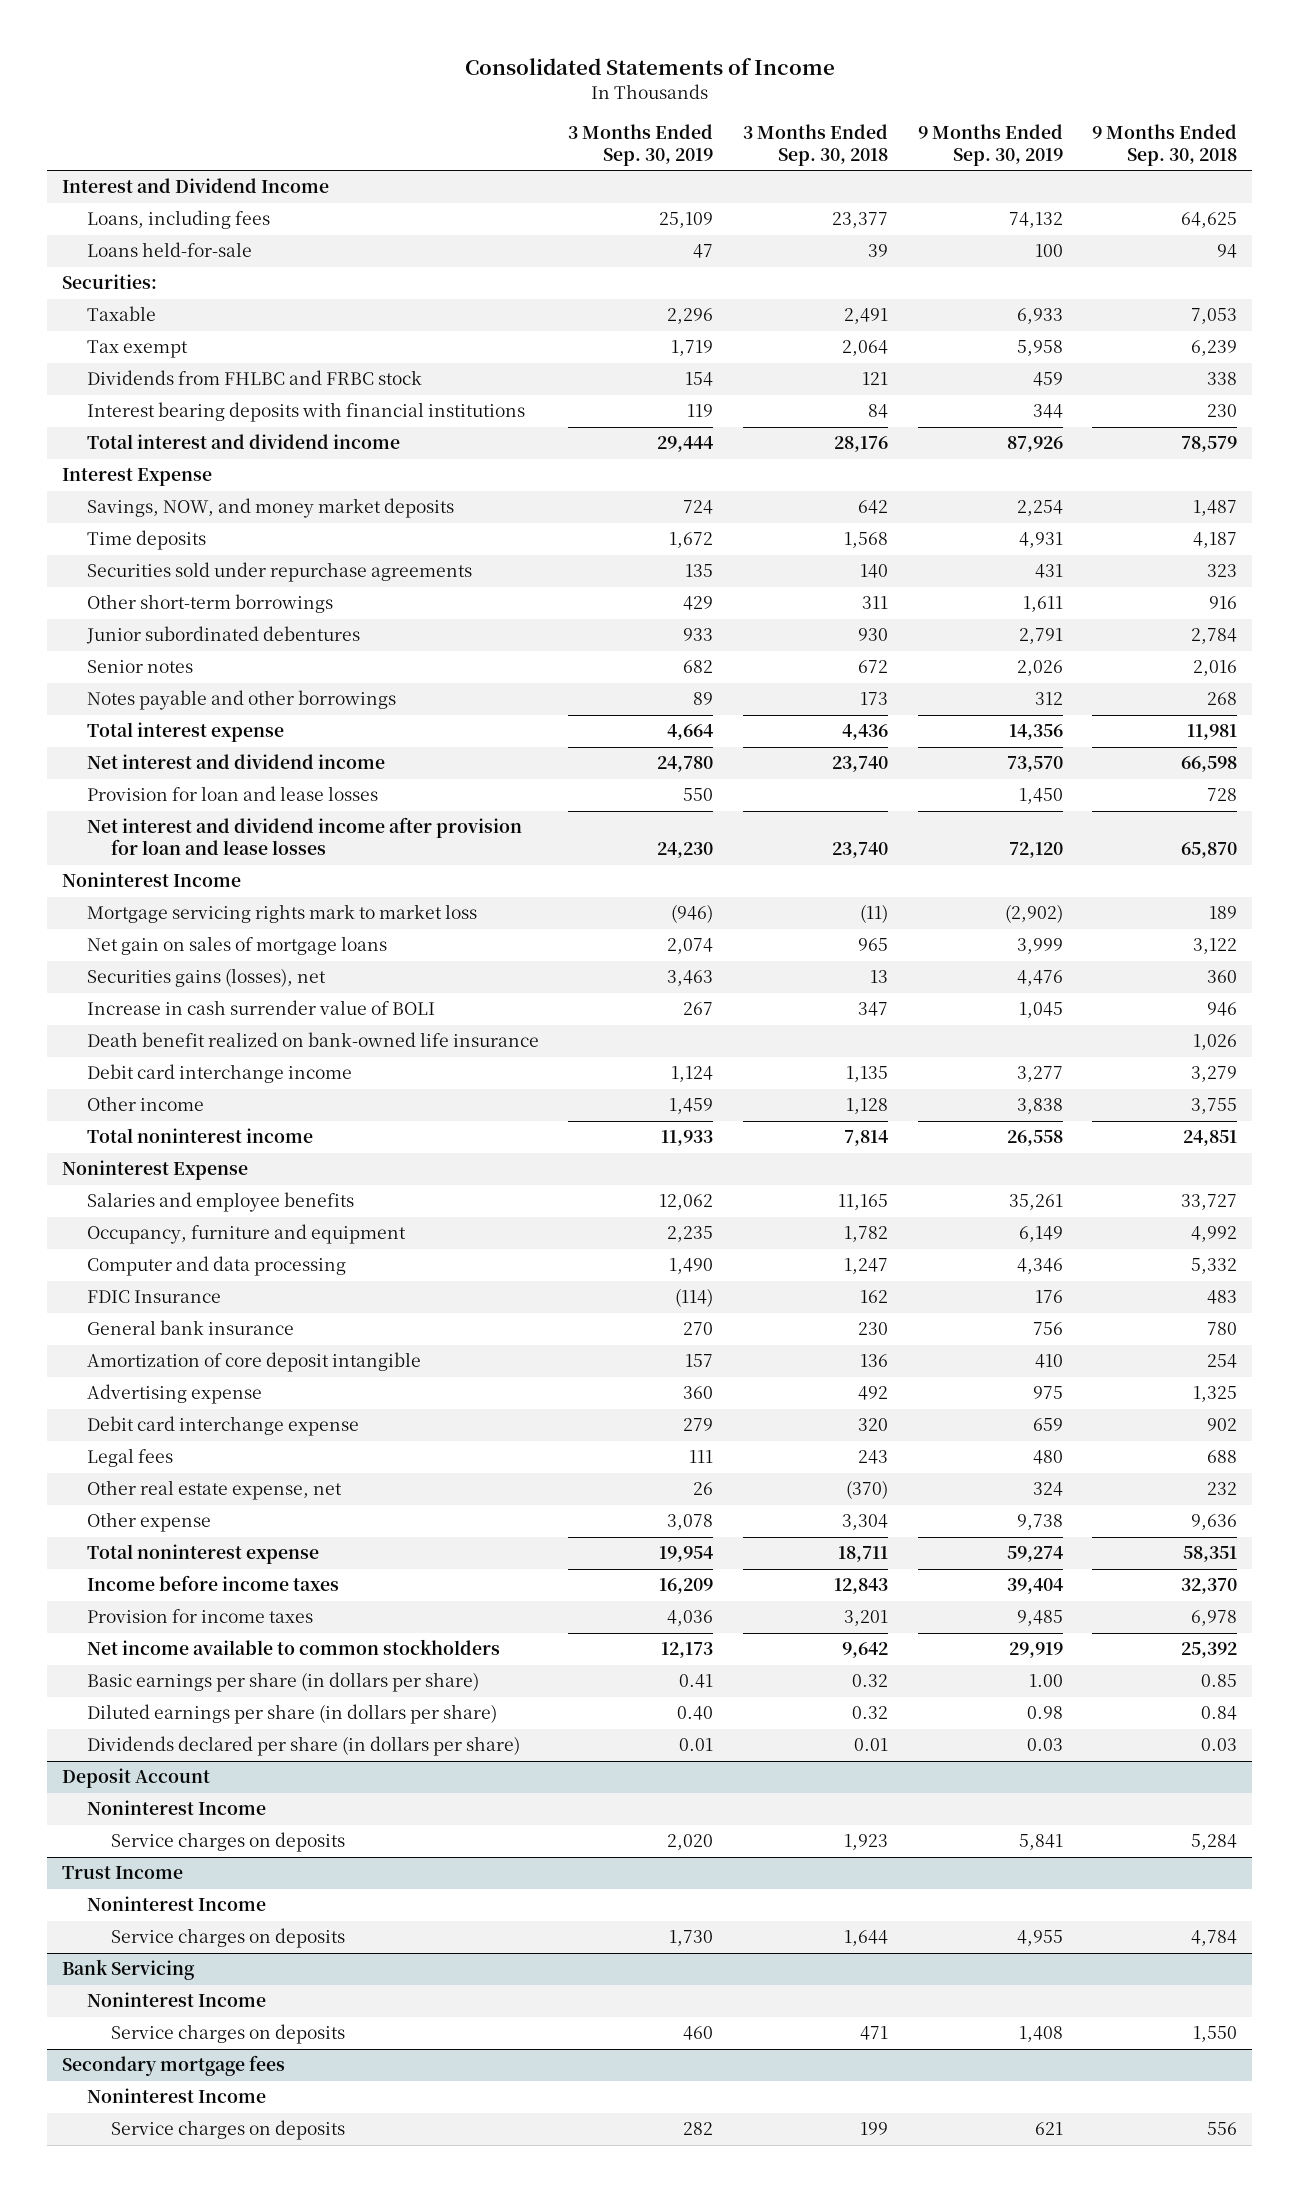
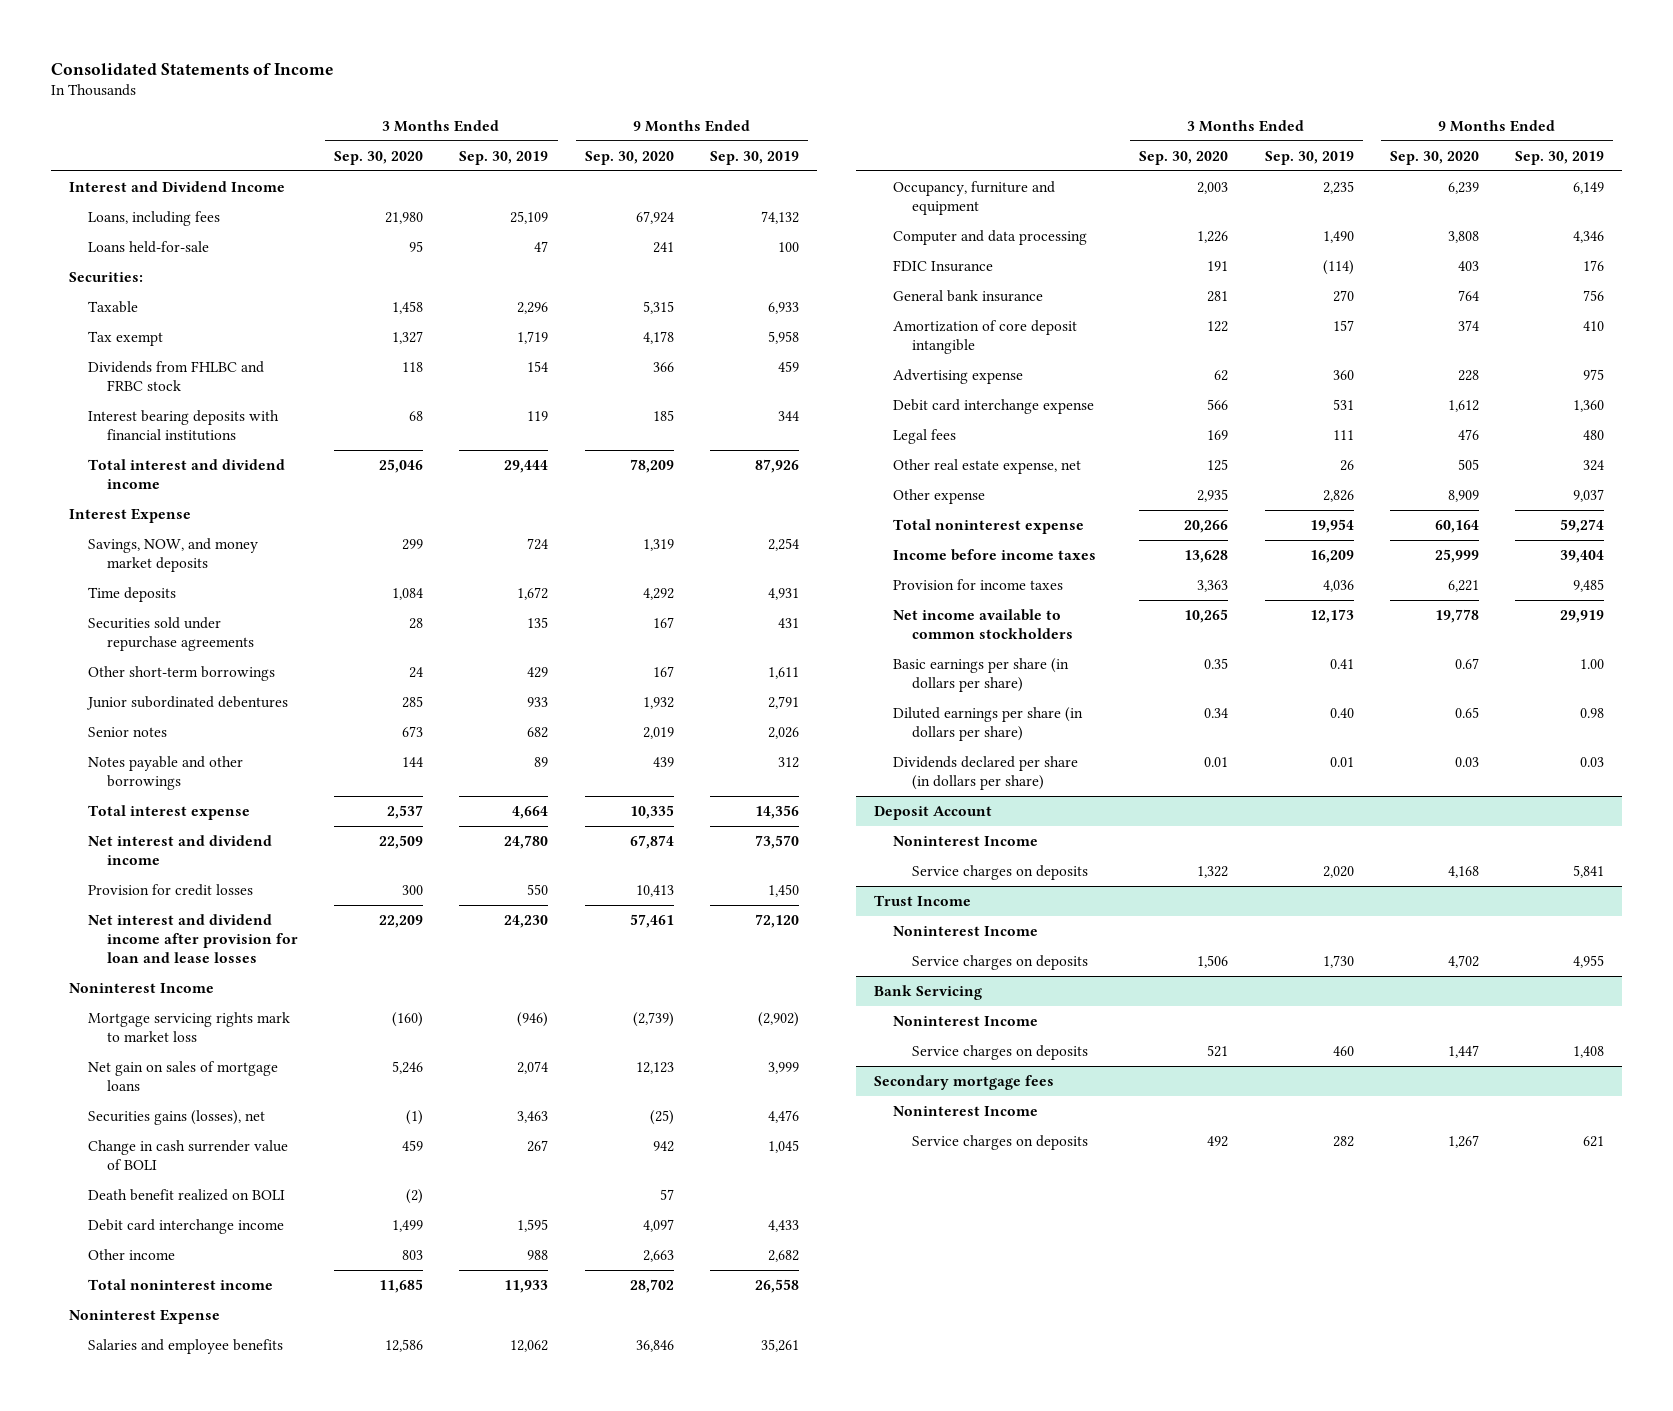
- | 3 Months Ended Sep. 30, 2019 | 3 Months Ended Sep. 30, 2018 | 9 Months Ended Sep. 30, 2019 | 9 Months Ended Sep. 30, 2018
+ | 3 Months Ended Sep. 30, 2020 | 3 Months Ended Sep. 30, 2019 | 9 Months Ended Sep. 30, 2020 | 9 Months Ended Sep. 30, 2019
- Provision for loan and lease losses | 550 | | 1,450 | 728
+ Provision for credit losses | 300 | 550 | 10,413 | 1,450
- Increase in cash surrender value of BOLI | 267 | 347 | 1,045 | 946
- Death benefit realized on bank-owned life insurance | | | | 1,026
- Debit card interchange income | 1,124 | 1,135 | 3,277 | 3,279
- Other income | 1,459 | 1,128 | 3,838 | 3,755
+ Change in cash surrender value of BOLI | 459 | 267 | 942 | 1,045
+ Death benefit realized on BOLI | (2) | | 57 |
+ Debit card interchange income | 1,499 | 1,595 | 4,097 | 4,433
+ Other income | 803 | 988 | 2,663 | 2,682
- Debit card interchange expense | 279 | 320 | 659 | 902
+ Debit card interchange expense | 566 | 531 | 1,612 | 1,360
- Other expense | 3,078 | 3,304 | 9,738 | 9,636
+ Other expense | 2,935 | 2,826 | 8,909 | 9,037

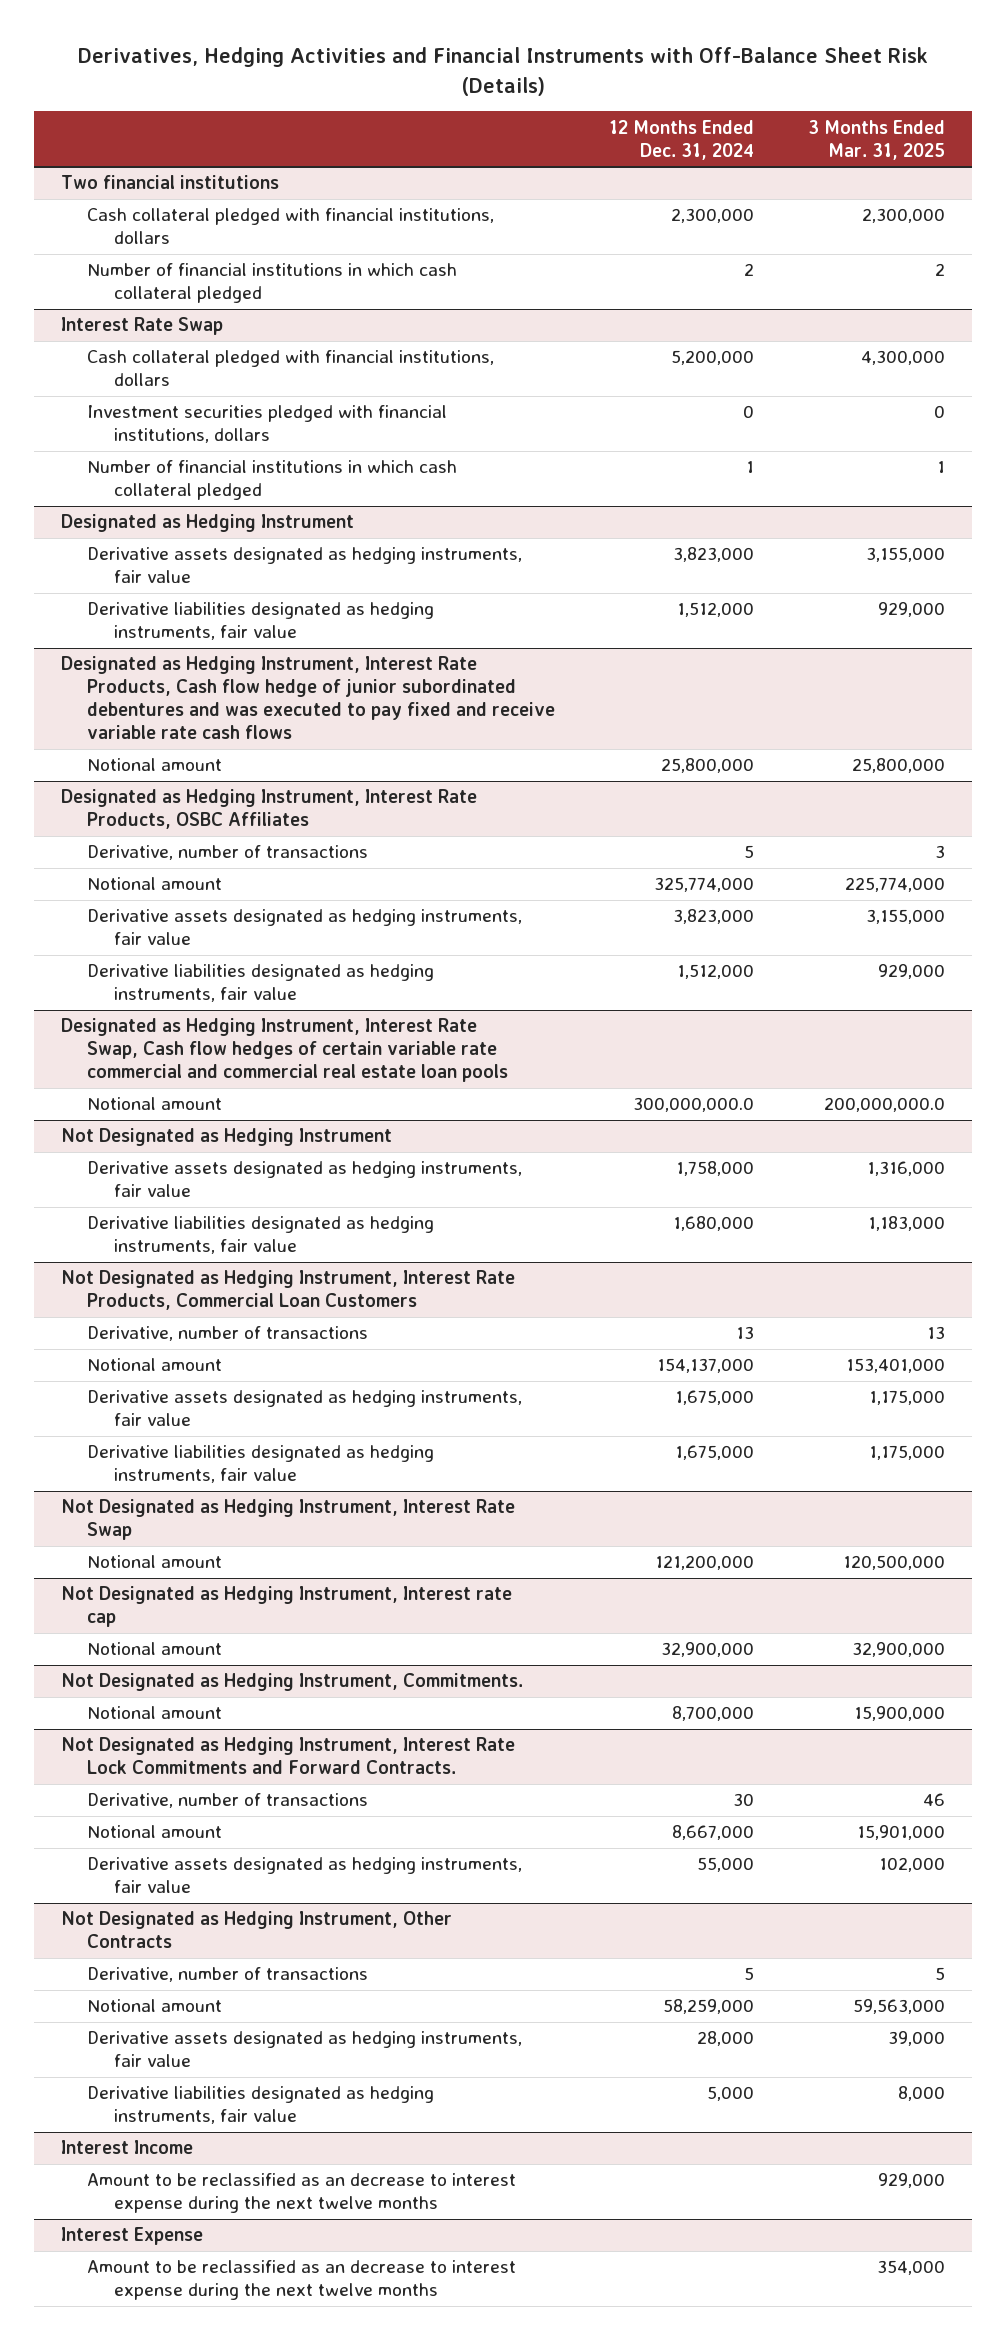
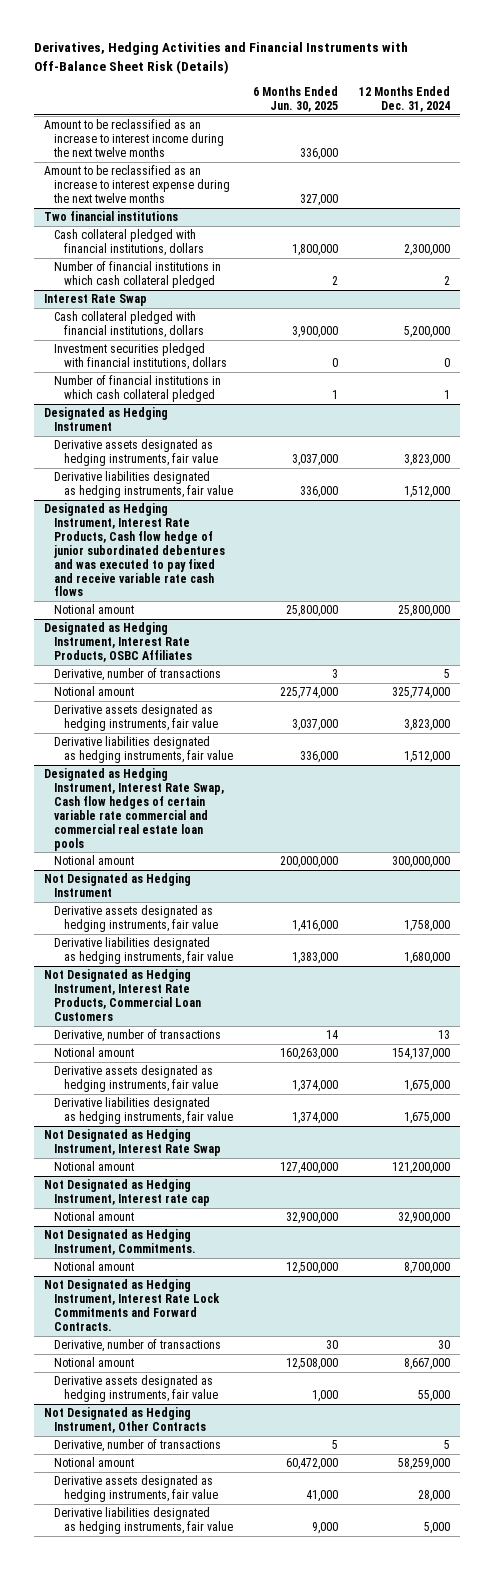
- | 12 Months Ended Dec. 31, 2024 | 3 Months Ended Mar. 31, 2025
+ | 6 Months Ended Jun. 30, 2025 | 12 Months Ended Dec. 31, 2024
+ Amount to be reclassified as an increase to interest income during the next twelve months | 336,000 |
+ Amount to be reclassified as an increase to interest expense during the next twelve months | 327,000 |
@ Designated as Hedging Instrument, Interest Rate Swap, Cash flow hedges of certain variable rate commercial and commercial real estate loan pools
- Notional amount | 300,000,000.0 | 200,000,000.0
+ Notional amount | 200,000,000 | 300,000,000
- Interest Income
- Amount to be reclassified as an decrease to interest expense during the next twelve months | | 929,000
- Interest Expense
- Amount to be reclassified as an decrease to interest expense during the next twelve months | | 354,000

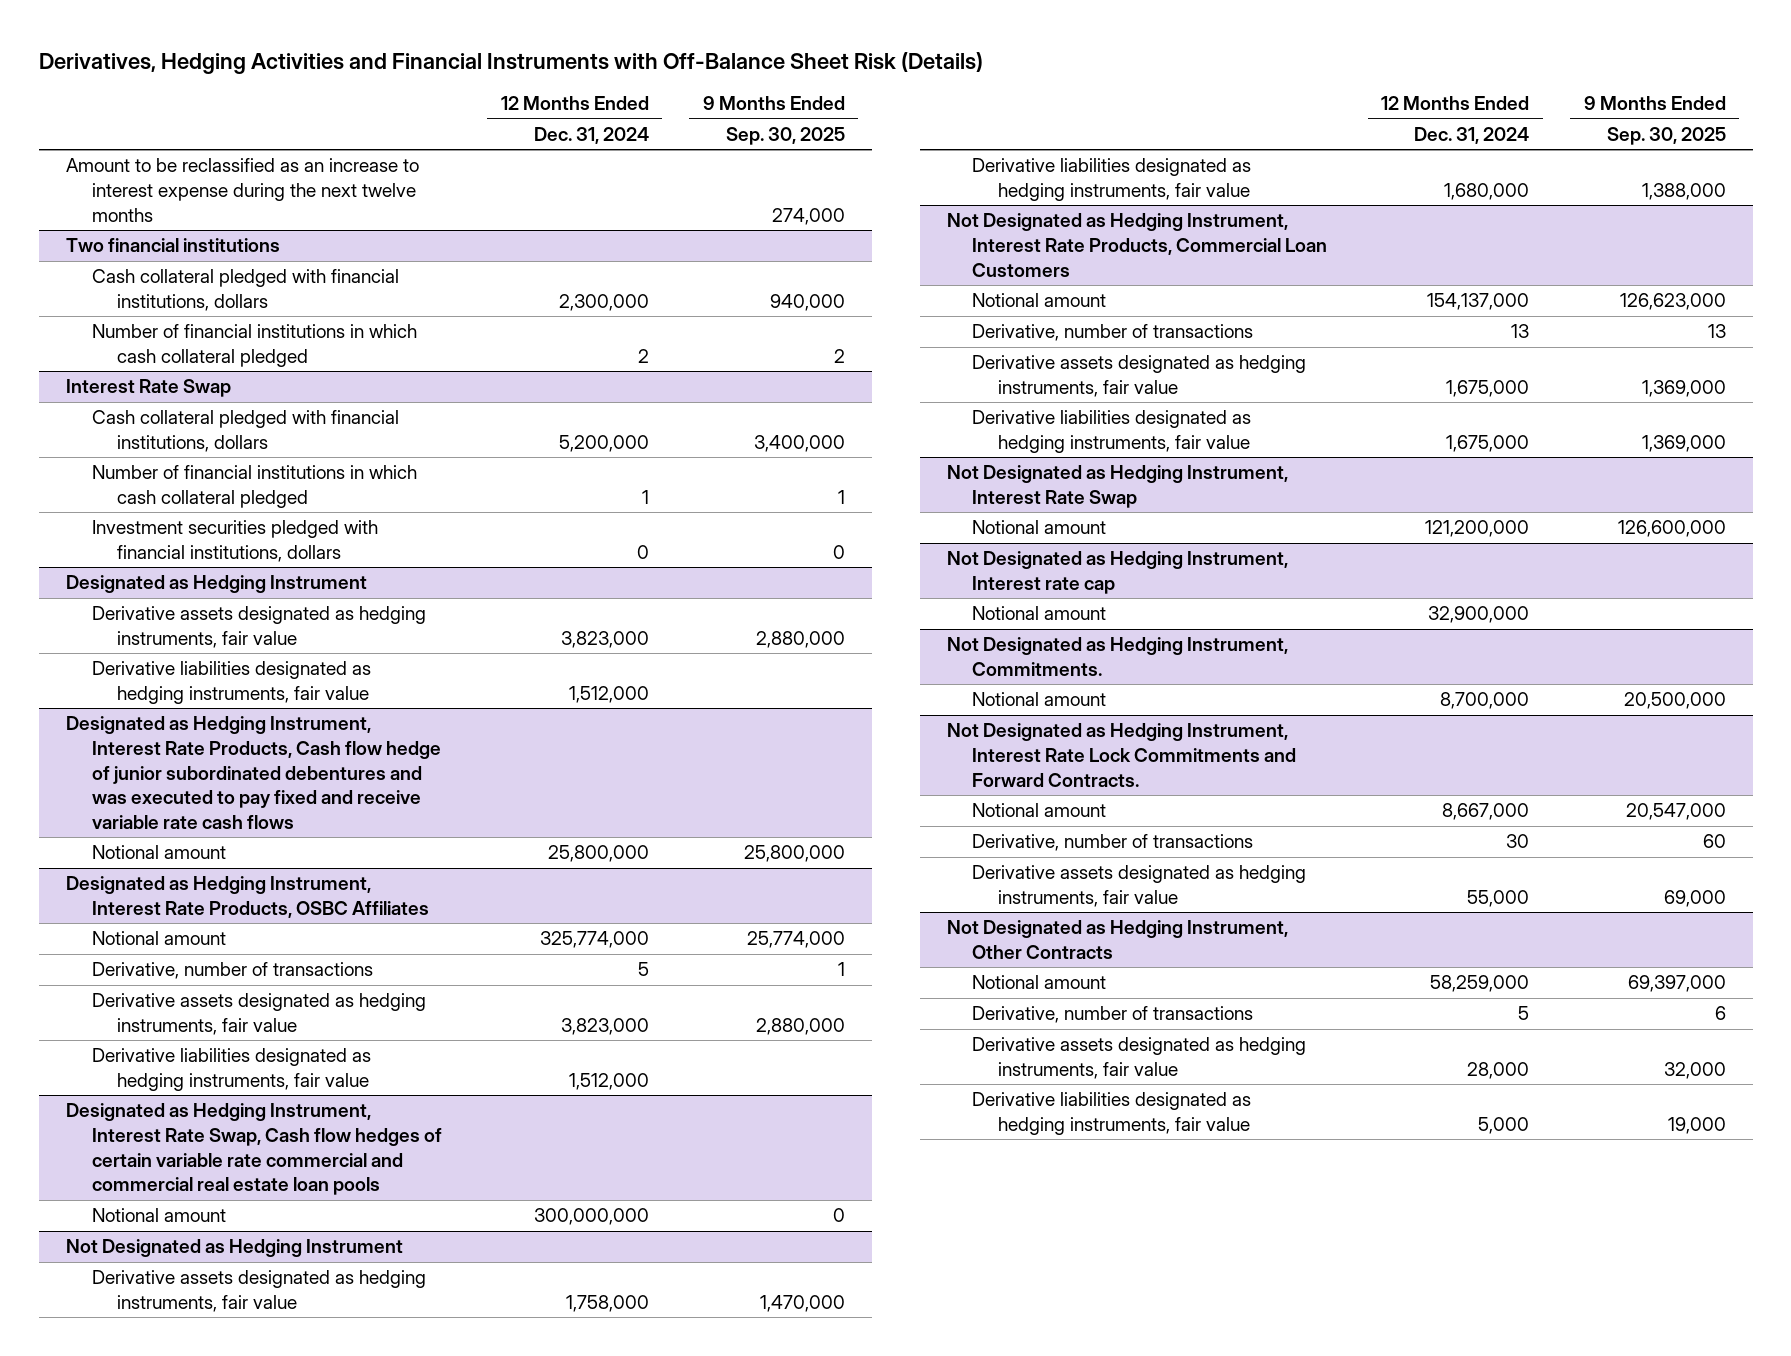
- | 6 Months Ended Jun. 30, 2025 | 12 Months Ended Dec. 31, 2024
+ | 12 Months Ended Dec. 31, 2024 | 9 Months Ended Sep. 30, 2025
- Amount to be reclassified as an increase to interest income during the next twelve months | 336,000 |
@ Interest Rate Swap
moved down: Investment securities pledged with financial institutions, dollars | 0 | 0
@ Designated as Hedging Instrument, Interest Rate Products, OSBC Affiliates
moved down: Derivative, number of transactions | 5 | 1
@ Not Designated as Hedging Instrument, Interest Rate Products, Commercial Loan Customers
moved down: Derivative, number of transactions | 13 | 13
@ Not Designated as Hedging Instrument, Interest Rate Lock Commitments and Forward Contracts.
moved down: Derivative, number of transactions | 30 | 60
@ Not Designated as Hedging Instrument, Other Contracts
moved down: Derivative, number of transactions | 5 | 6

